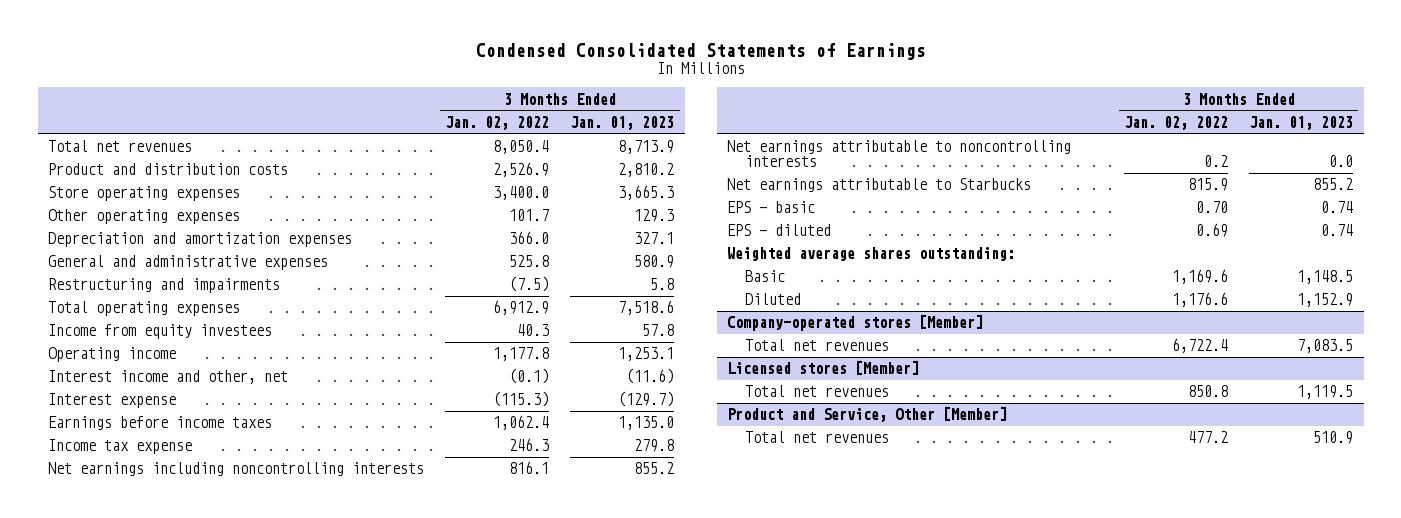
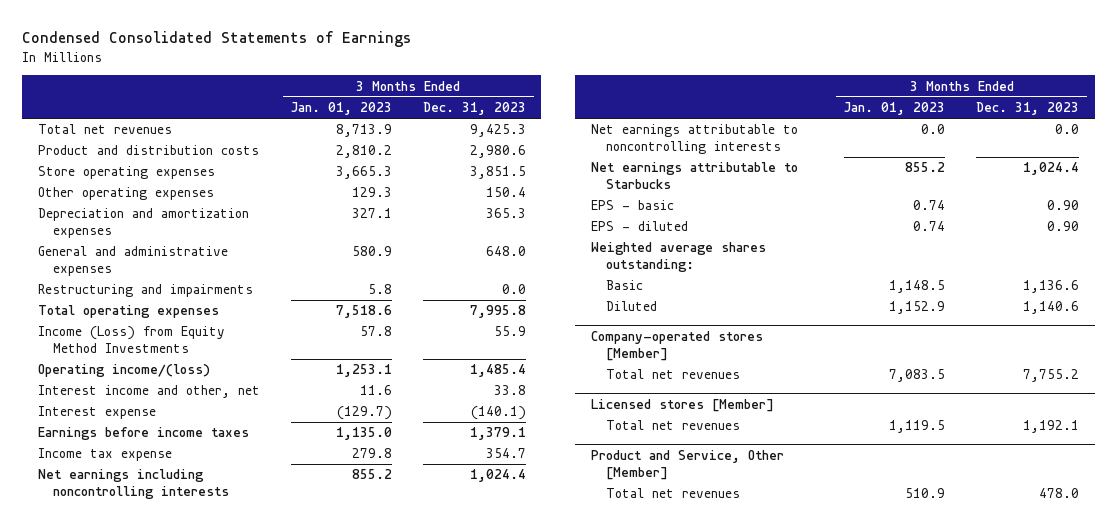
- | 3 Months Ended Jan. 02, 2022 | 3 Months Ended Jan. 01, 2023
+ | 3 Months Ended Jan. 01, 2023 | 3 Months Ended Dec. 31, 2023
- Income from equity investees | 40.3 | 57.8
- Operating income | 1,177.8 | 1,253.1
- Interest income and other, net | (0.1) | (11.6)
+ Income (Loss) from Equity Method Investments | 57.8 | 55.9
+ Operating income/(loss) | 1,253.1 | 1,485.4
+ Interest income and other, net | 11.6 | 33.8

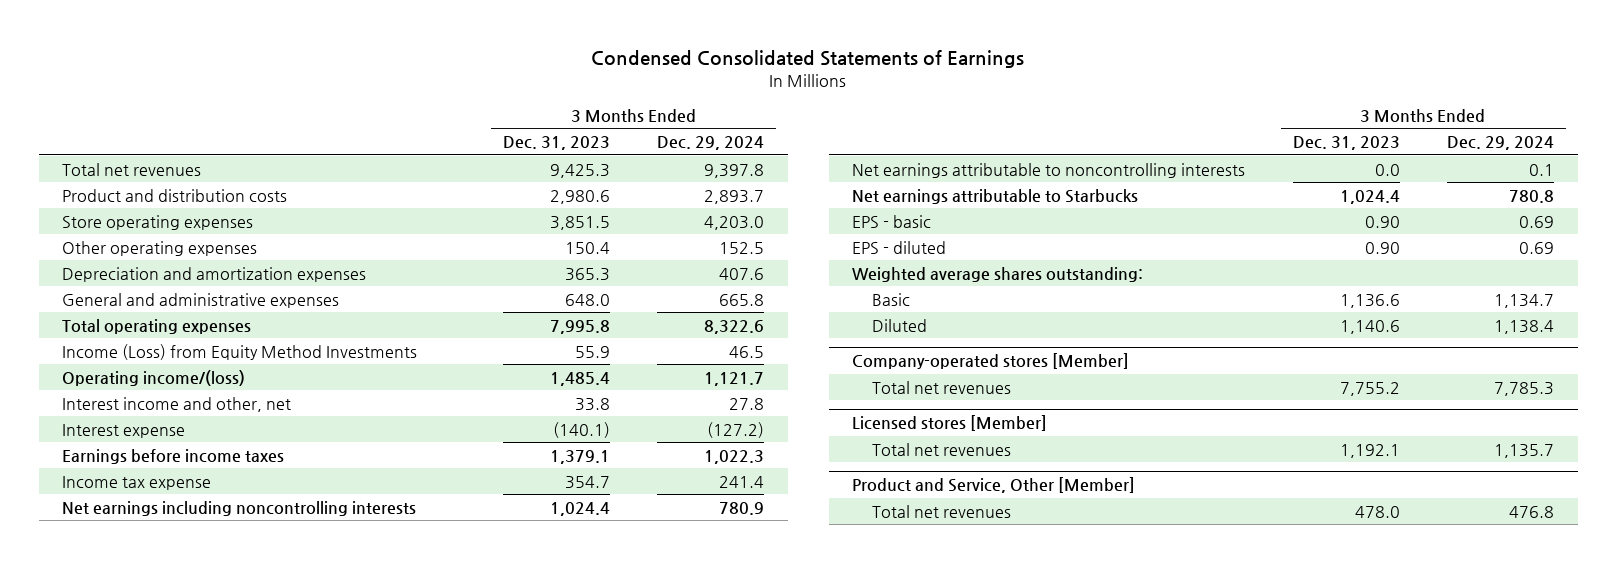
- | 3 Months Ended Jan. 01, 2023 | 3 Months Ended Dec. 31, 2023
+ | 3 Months Ended Dec. 31, 2023 | 3 Months Ended Dec. 29, 2024
- Restructuring and impairments | 5.8 | 0.0

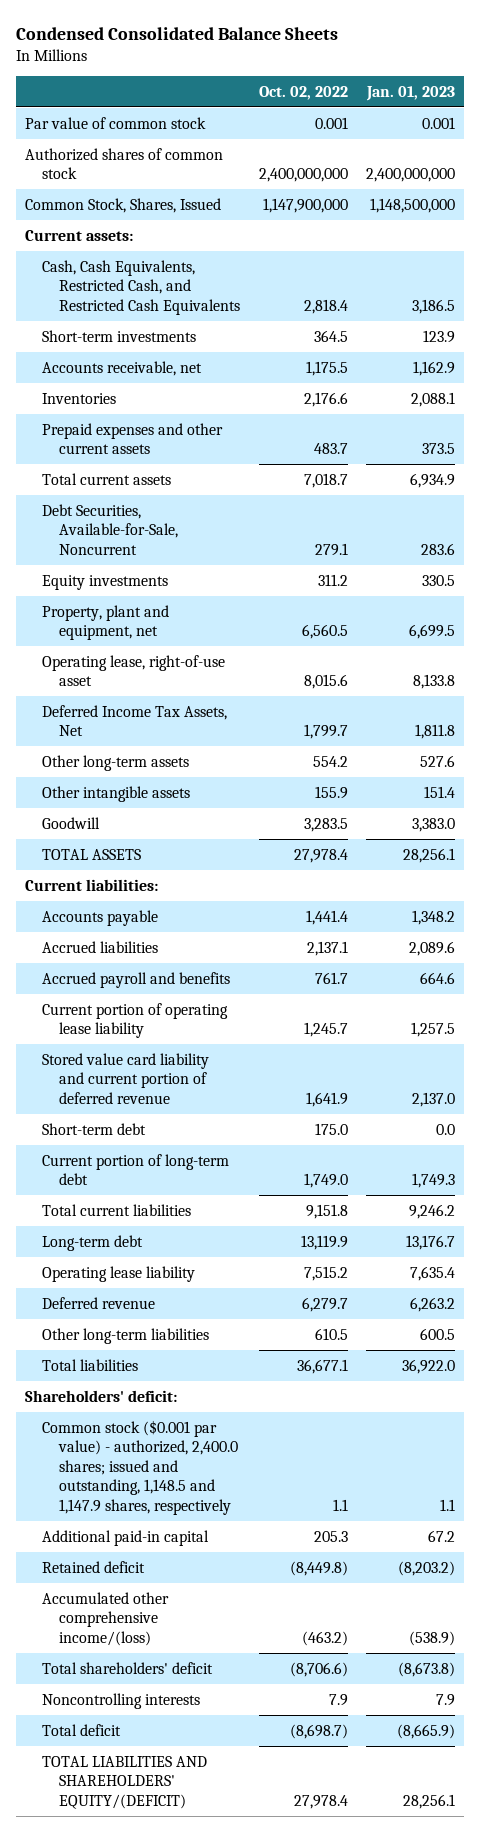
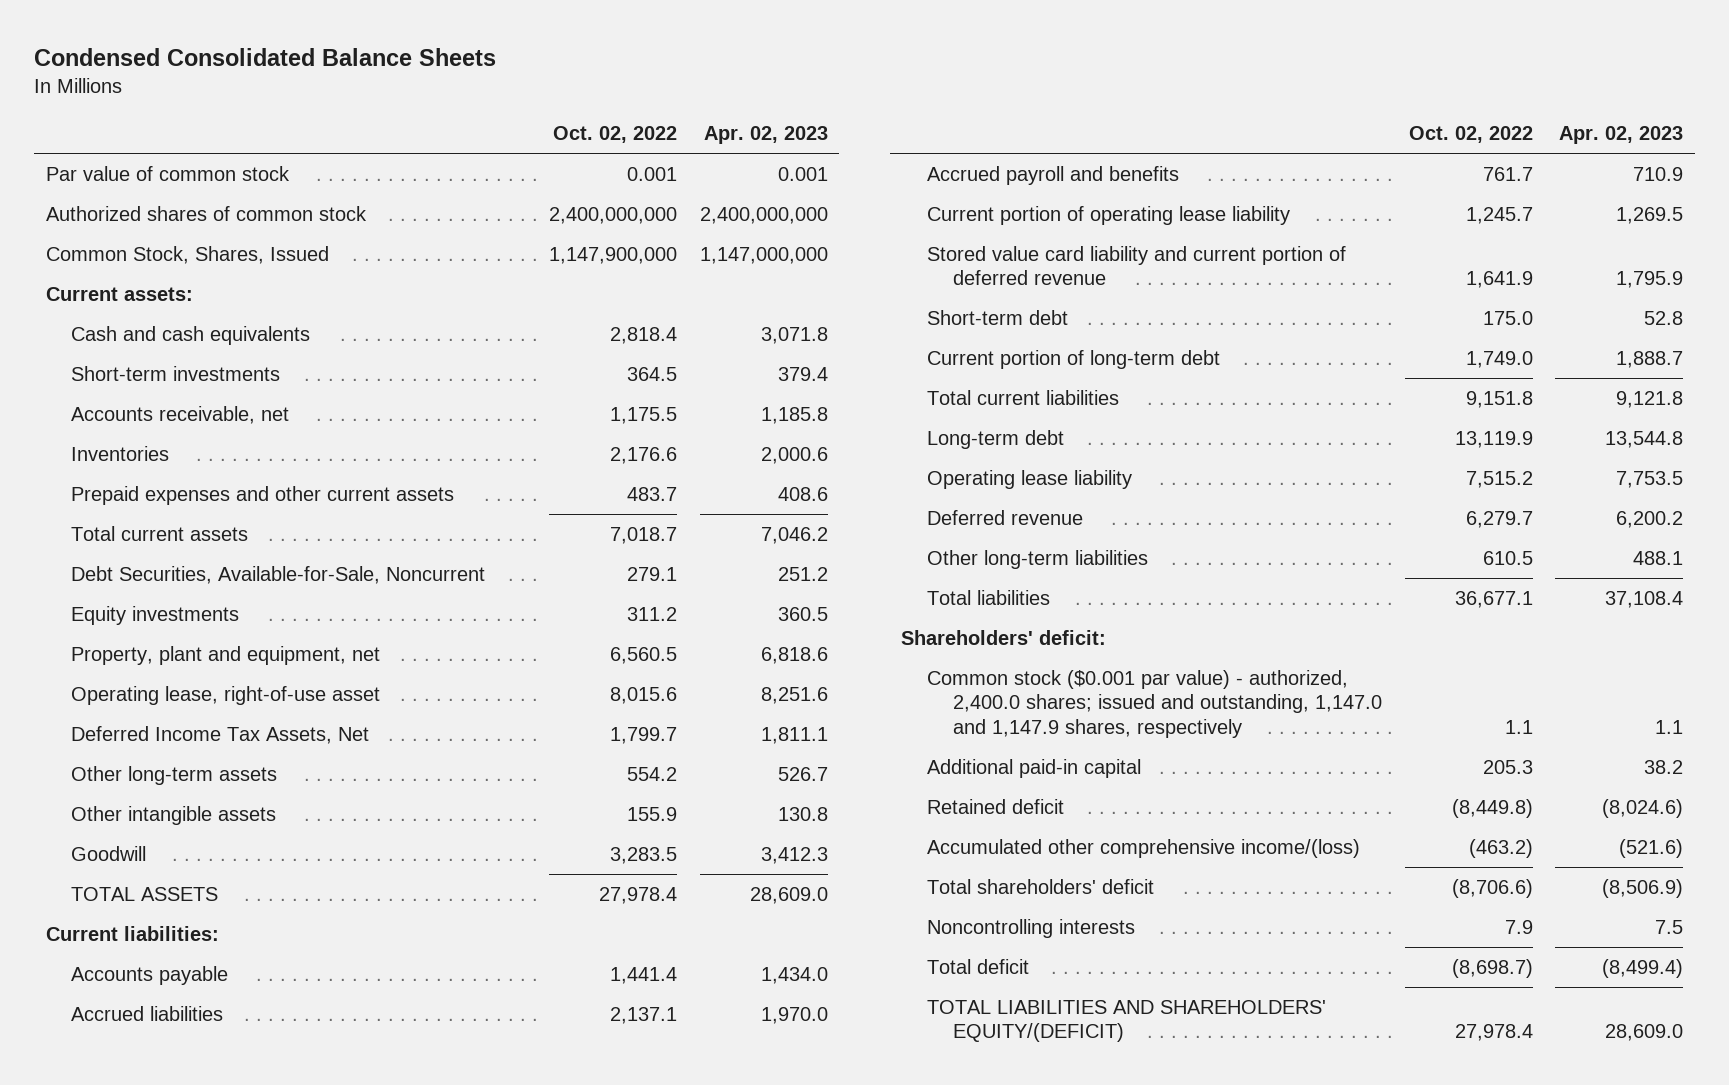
- | Oct. 02, 2022 | Jan. 01, 2023
+ | Oct. 02, 2022 | Apr. 02, 2023
- Cash, Cash Equivalents, Restricted Cash, and Restricted Cash Equivalents | 2,818.4 | 3,186.5
+ Cash and cash equivalents | 2,818.4 | 3,071.8
- Common stock ($0.001 par value) - authorized, 2,400.0 shares; issued and outstanding, 1,148.5 and 1,147.9 shares, respectively | 1.1 | 1.1
+ Common stock ($0.001 par value) - authorized, 2,400.0 shares; issued and outstanding, 1,147.0 and 1,147.9 shares, respectively | 1.1 | 1.1

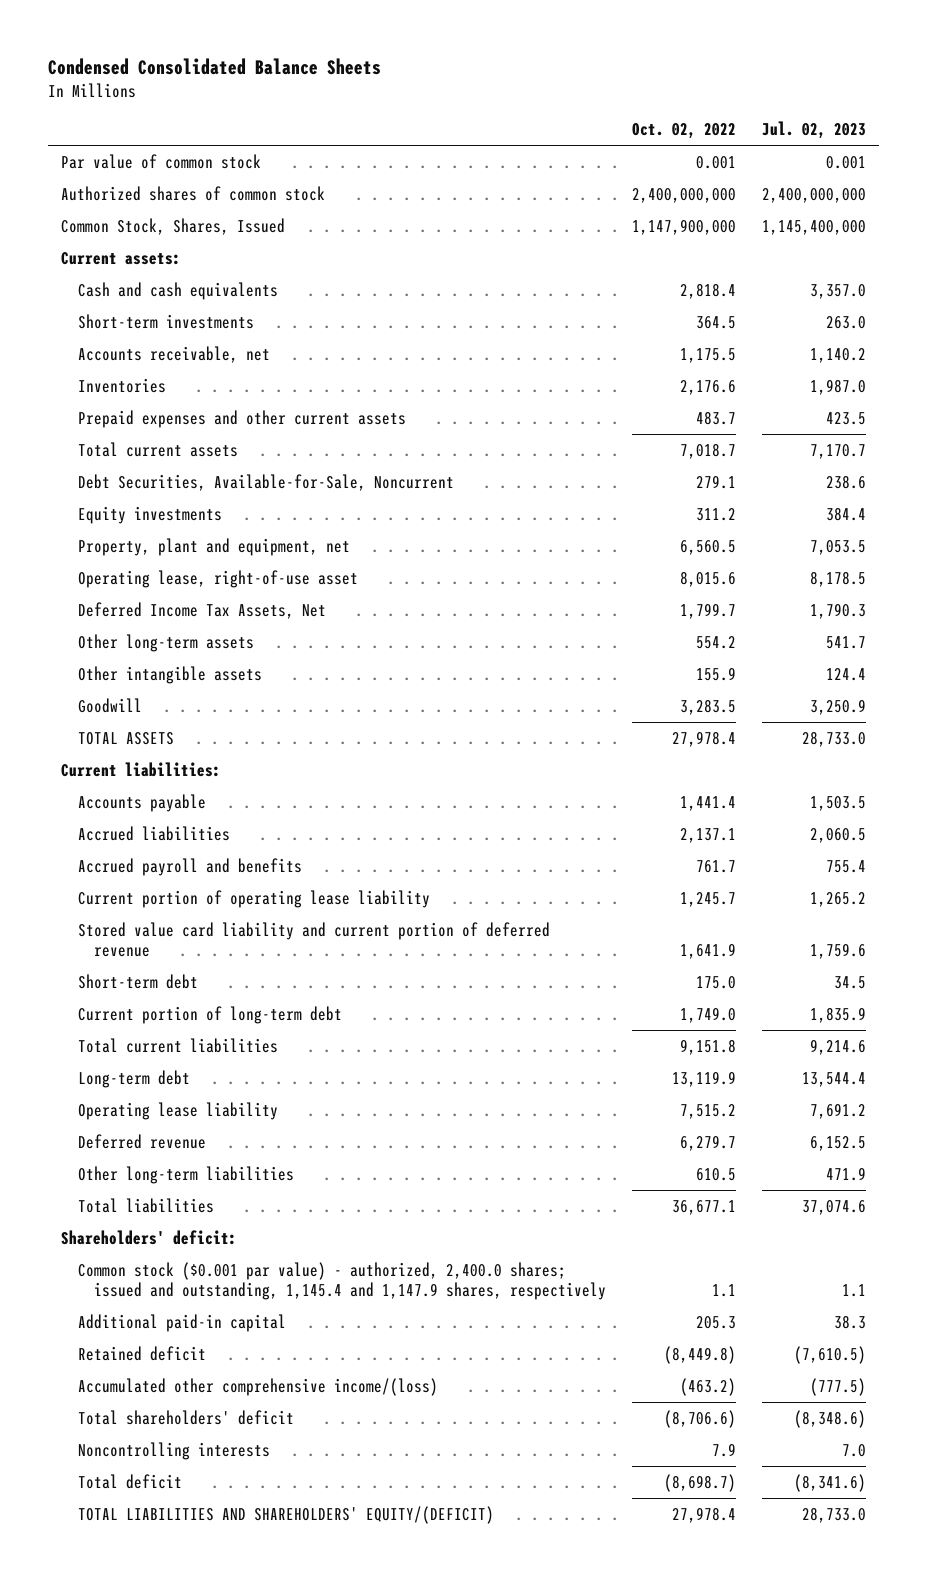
- | Oct. 02, 2022 | Apr. 02, 2023
+ | Oct. 02, 2022 | Jul. 02, 2023
- Common stock ($0.001 par value) - authorized, 2,400.0 shares; issued and outstanding, 1,147.0 and 1,147.9 shares, respectively | 1.1 | 1.1
+ Common stock ($0.001 par value) - authorized, 2,400.0 shares; issued and outstanding, 1,145.4 and 1,147.9 shares, respectively | 1.1 | 1.1

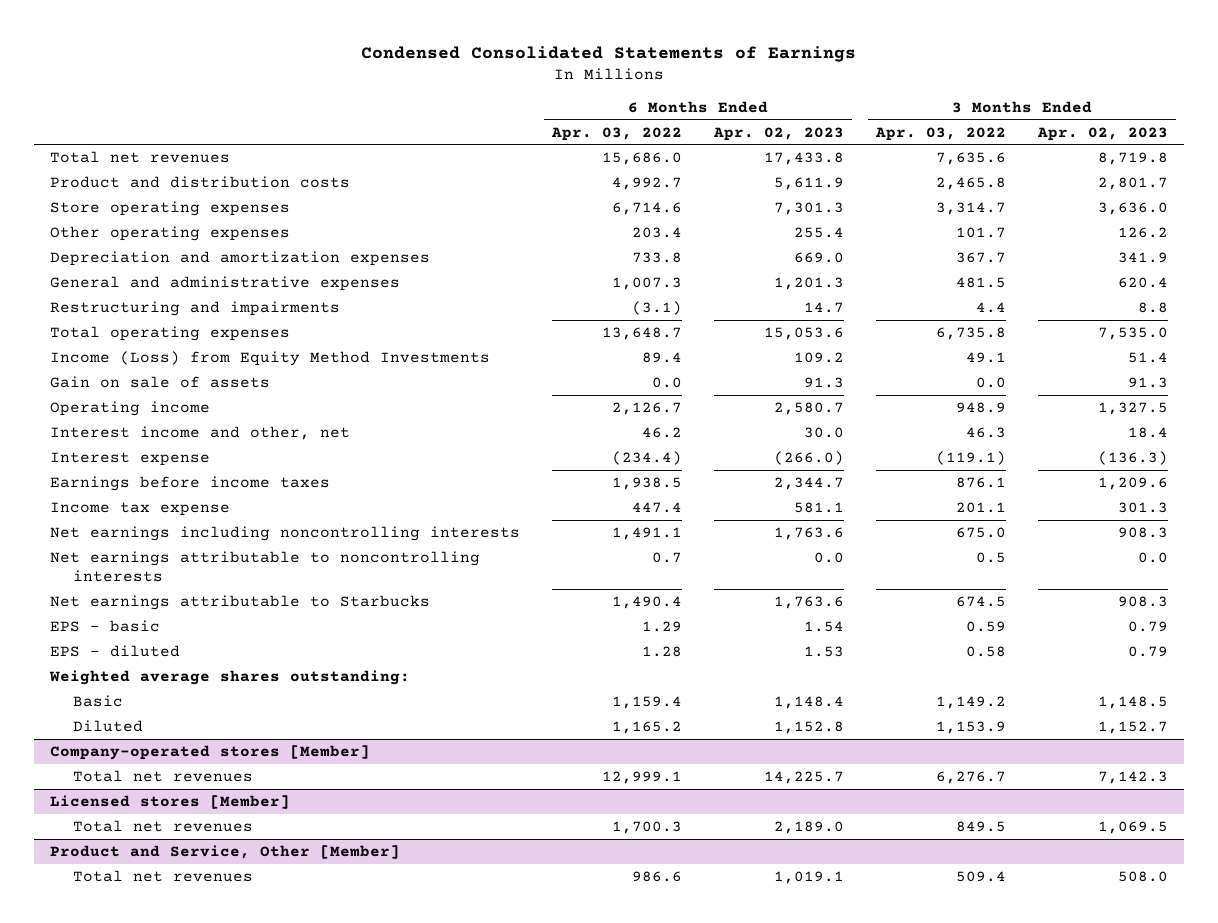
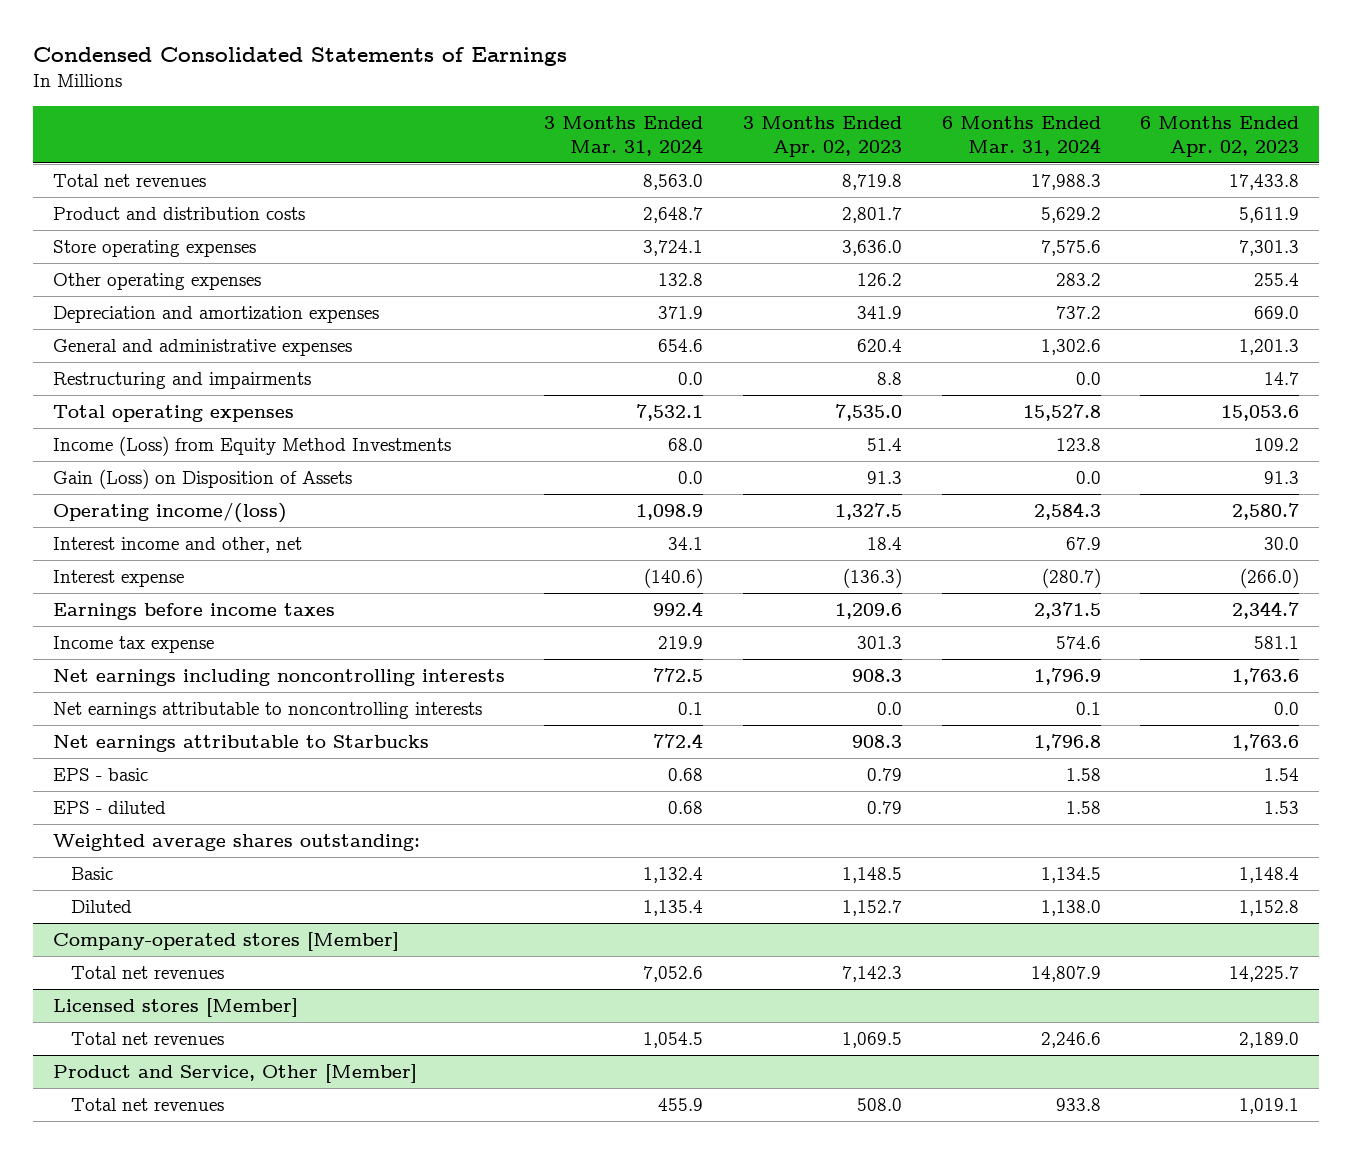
- | 6 Months Ended Apr. 03, 2022 | 6 Months Ended Apr. 02, 2023 | 3 Months Ended Apr. 03, 2022 | 3 Months Ended Apr. 02, 2023
+ | 3 Months Ended Mar. 31, 2024 | 3 Months Ended Apr. 02, 2023 | 6 Months Ended Mar. 31, 2024 | 6 Months Ended Apr. 02, 2023
- Gain on sale of assets | 0.0 | 91.3 | 0.0 | 91.3
- Operating income | 2,126.7 | 2,580.7 | 948.9 | 1,327.5
+ Gain (Loss) on Disposition of Assets | 0.0 | 91.3 | 0.0 | 91.3
+ Operating income/(loss) | 1,098.9 | 1,327.5 | 2,584.3 | 2,580.7

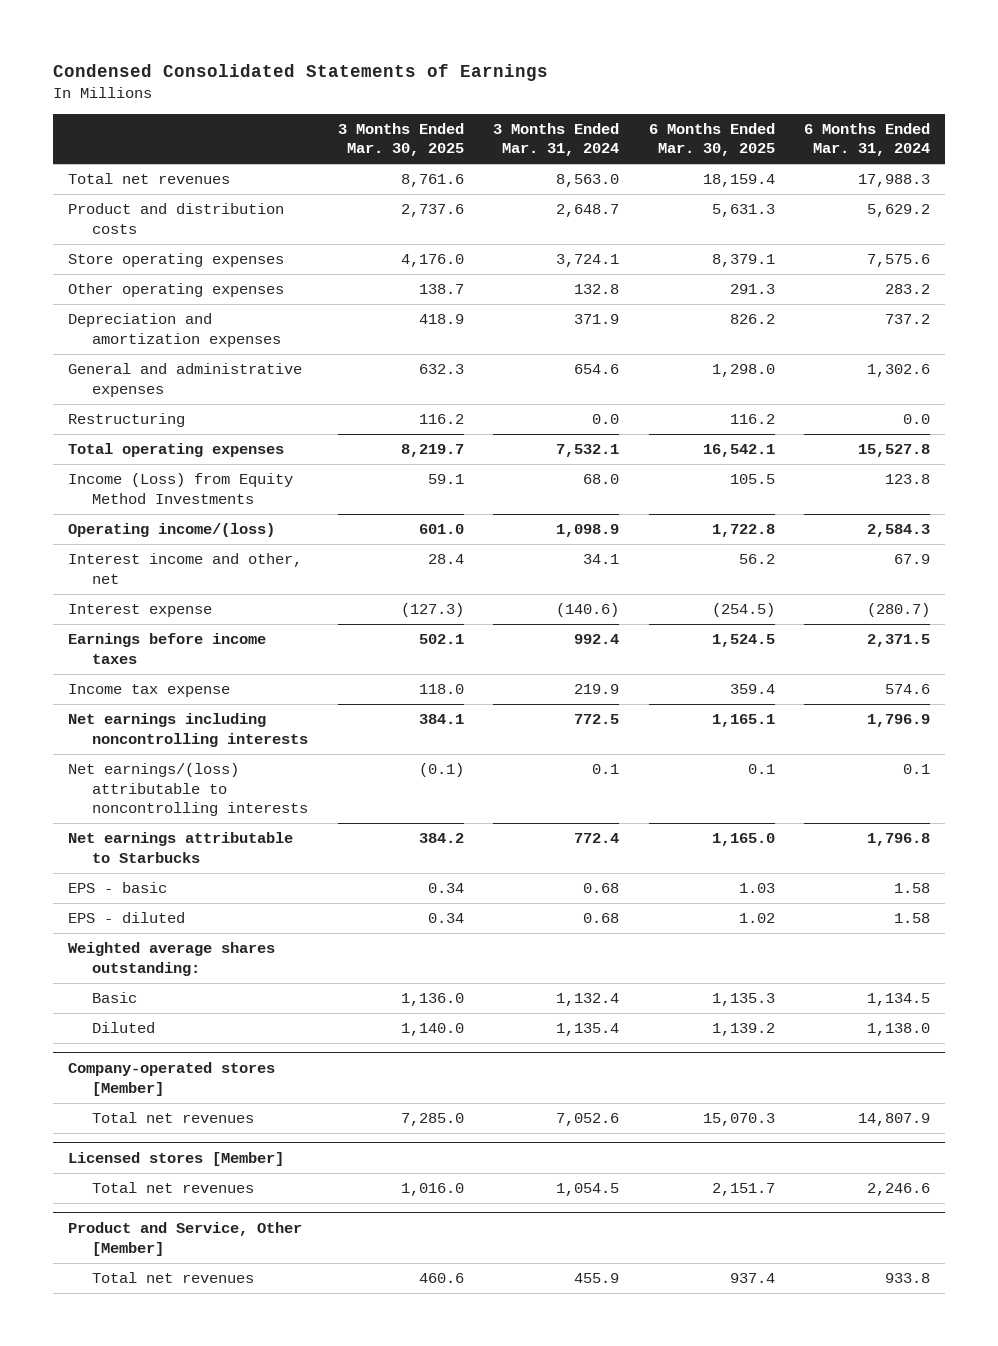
- | 3 Months Ended Mar. 31, 2024 | 3 Months Ended Apr. 02, 2023 | 6 Months Ended Mar. 31, 2024 | 6 Months Ended Apr. 02, 2023
+ | 3 Months Ended Mar. 30, 2025 | 3 Months Ended Mar. 31, 2024 | 6 Months Ended Mar. 30, 2025 | 6 Months Ended Mar. 31, 2024
- Restructuring and impairments | 0.0 | 8.8 | 0.0 | 14.7
+ Restructuring | 116.2 | 0.0 | 116.2 | 0.0
- Gain (Loss) on Disposition of Assets | 0.0 | 91.3 | 0.0 | 91.3
- Net earnings attributable to noncontrolling interests | 0.1 | 0.0 | 0.1 | 0.0
+ Net earnings/(loss) attributable to noncontrolling interests | (0.1) | 0.1 | 0.1 | 0.1

